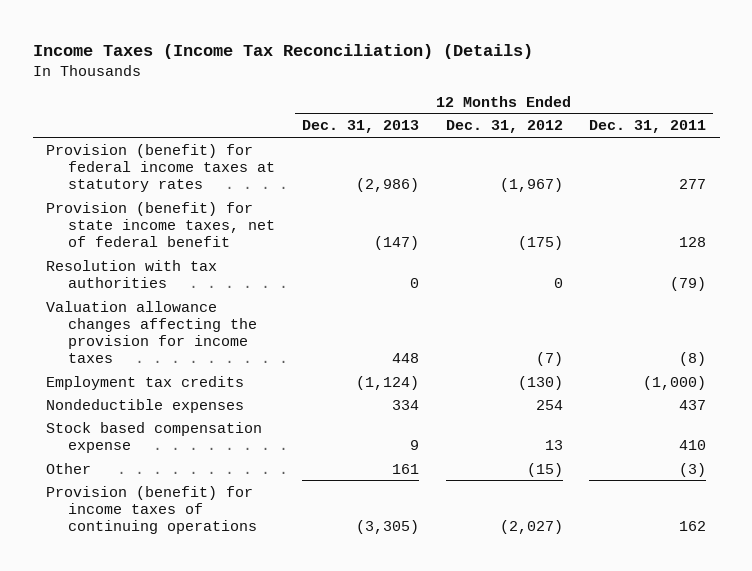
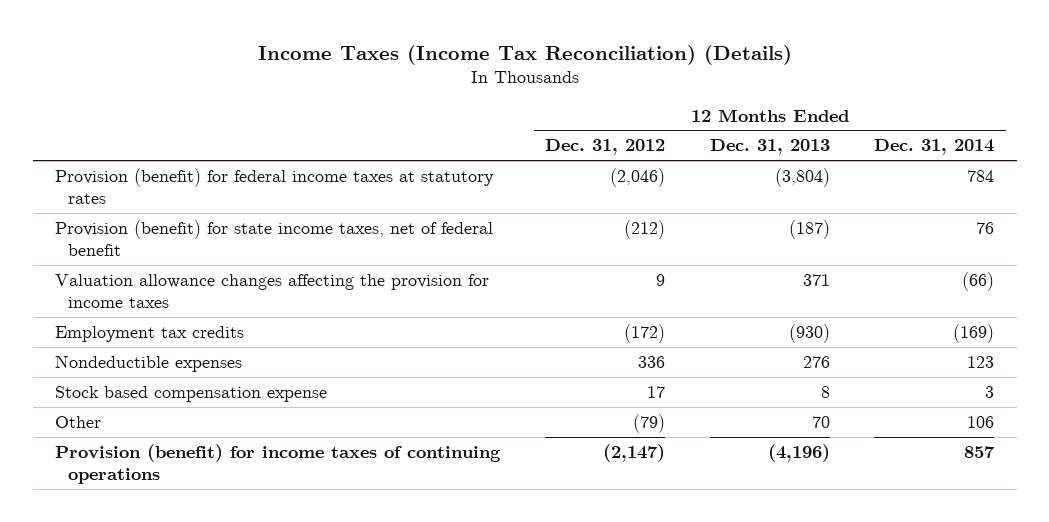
- | 12 Months Ended Dec. 31, 2013 | 12 Months Ended Dec. 31, 2012 | 12 Months Ended Dec. 31, 2011
+ | 12 Months Ended Dec. 31, 2012 | 12 Months Ended Dec. 31, 2013 | 12 Months Ended Dec. 31, 2014
- Provision (benefit) for federal income taxes at statutory rates | (2,986) | (1,967) | 277
- Provision (benefit) for state income taxes, net of federal benefit | (147) | (175) | 128
- Resolution with tax authorities | 0 | 0 | (79)
- Valuation allowance changes affecting the provision for income taxes | 448 | (7) | (8)
- Employment tax credits | (1,124) | (130) | (1,000)
- Nondeductible expenses | 334 | 254 | 437
- Stock based compensation expense | 9 | 13 | 410
- Other | 161 | (15) | (3)
- Provision (benefit) for income taxes of continuing operations | (3,305) | (2,027) | 162
+ Provision (benefit) for federal income taxes at statutory rates | (2,046) | (3,804) | 784
+ Provision (benefit) for state income taxes, net of federal benefit | (212) | (187) | 76
+ Valuation allowance changes affecting the provision for income taxes | 9 | 371 | (66)
+ Employment tax credits | (172) | (930) | (169)
+ Nondeductible expenses | 336 | 276 | 123
+ Stock based compensation expense | 17 | 8 | 3
+ Other | (79) | 70 | 106
+ Provision (benefit) for income taxes of continuing operations | (2,147) | (4,196) | 857

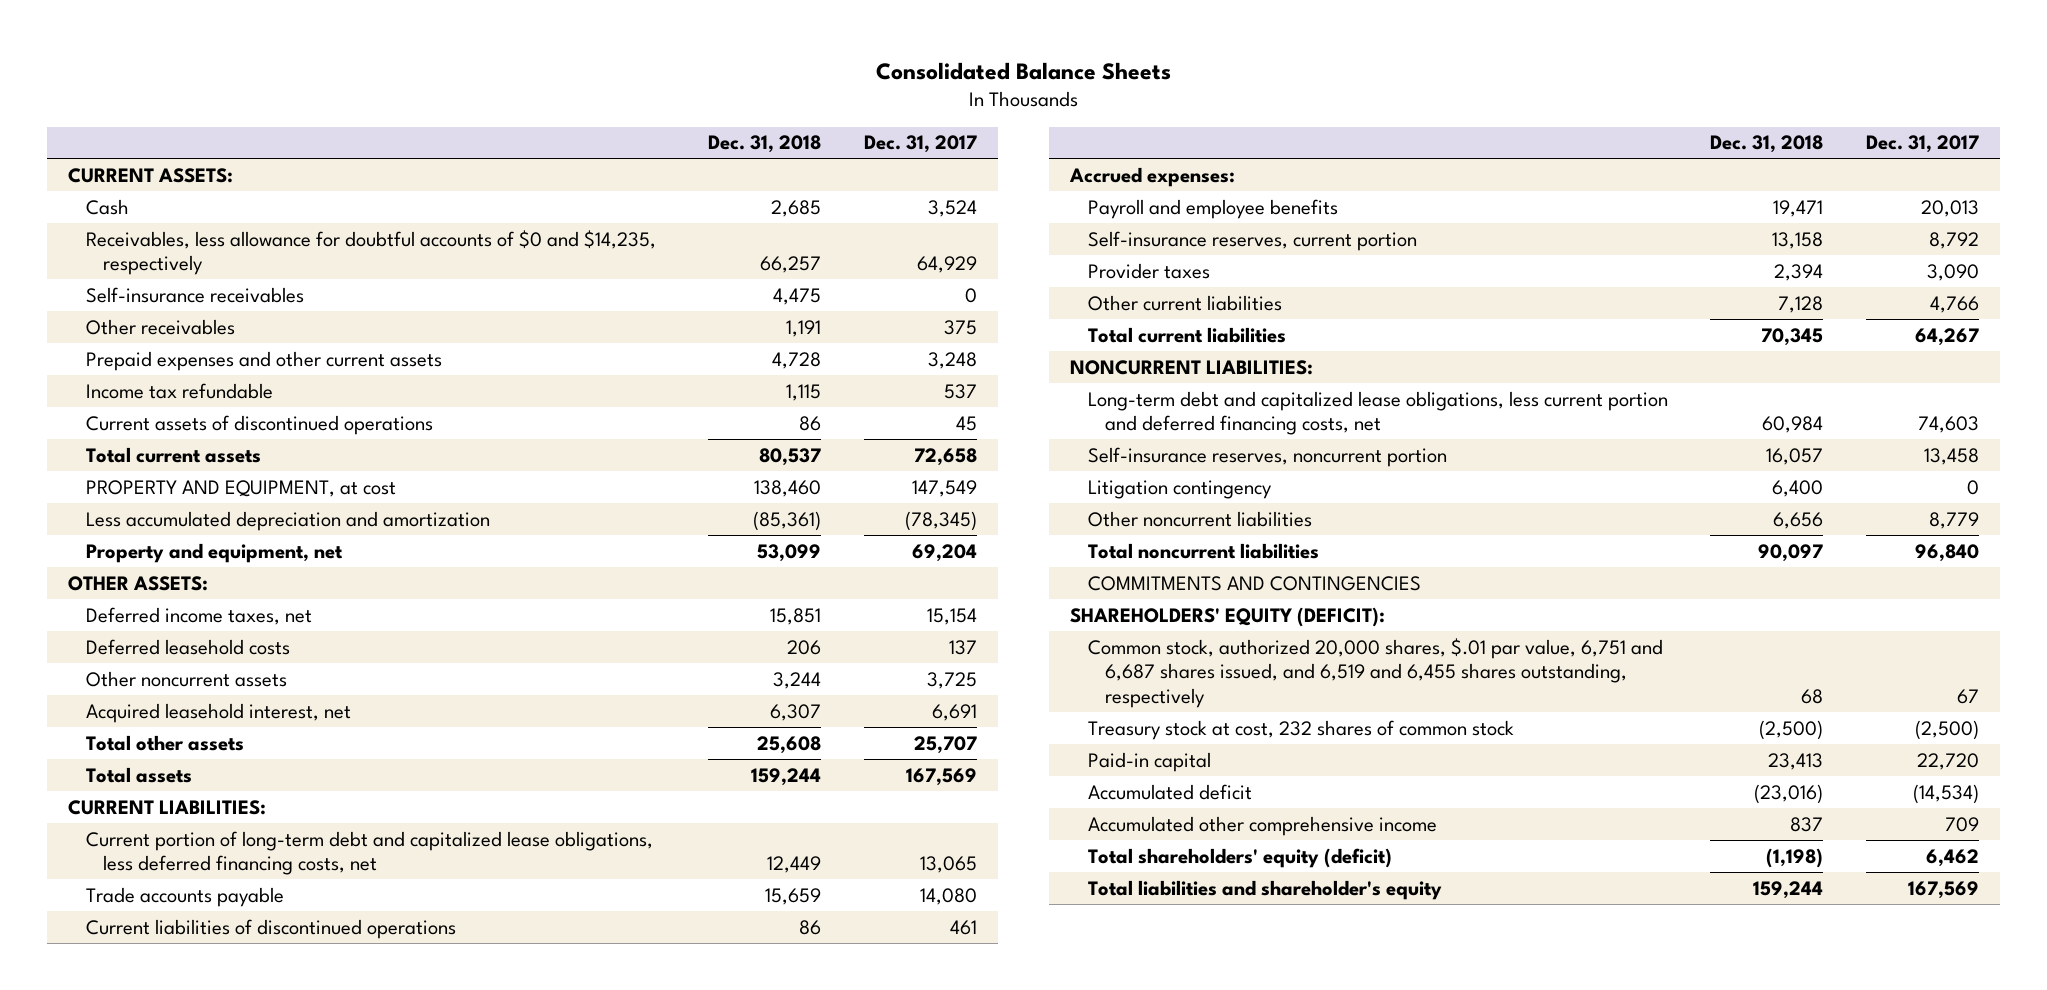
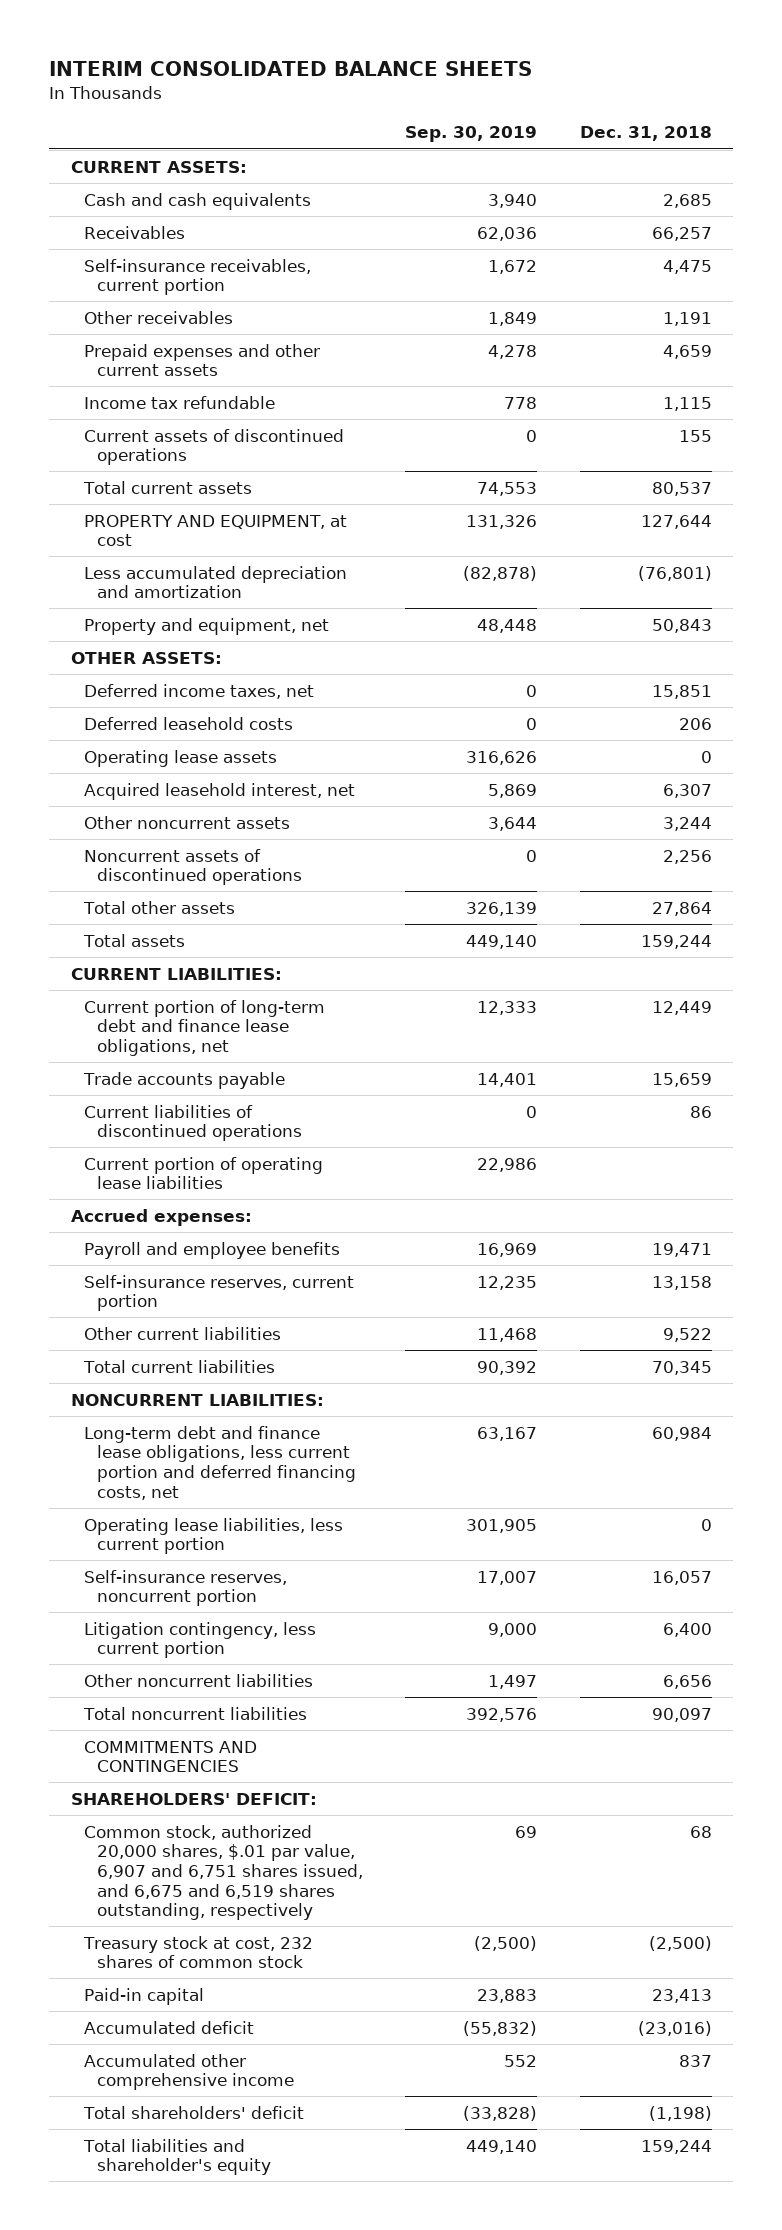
- Consolidated Balance Sheets
+ INTERIM CONSOLIDATED BALANCE SHEETS
- | Dec. 31, 2018 | Dec. 31, 2017
+ | Sep. 30, 2019 | Dec. 31, 2018
- Cash | 2,685 | 3,524
- Receivables, less allowance for doubtful accounts of $0 and $14,235, respectively | 66,257 | 64,929
- Self-insurance receivables | 4,475 | 0
+ Cash and cash equivalents | 3,940 | 2,685
+ Receivables | 62,036 | 66,257
+ Self-insurance receivables, current portion | 1,672 | 4,475
- Prepaid expenses and other current assets | 4,728 | 3,248
+ Prepaid expenses and other current assets | 4,278 | 4,659
- Current assets of discontinued operations | 86 | 45
+ Current assets of discontinued operations | 0 | 155
- PROPERTY AND EQUIPMENT, at cost | 138,460 | 147,549
- Less accumulated depreciation and amortization | (85,361) | (78,345)
- Property and equipment, net | 53,099 | 69,204
+ PROPERTY AND EQUIPMENT, at cost | 131,326 | 127,644
+ Less accumulated depreciation and amortization | (82,878) | (76,801)
+ Property and equipment, net | 48,448 | 50,843
+ Operating lease assets | 316,626 | 0
- Total other assets | 25,608 | 25,707
moved down: Other noncurrent assets | 3,644 | 3,244
+ Noncurrent assets of discontinued operations | 0 | 2,256
+ Total other assets | 326,139 | 27,864
- Current portion of long-term debt and capitalized lease obligations, less deferred financing costs, net | 12,449 | 13,065
+ Current portion of long-term debt and finance lease obligations, net | 12,333 | 12,449
+ Current portion of operating lease liabilities | 22,986 |
- Provider taxes | 2,394 | 3,090
- Other current liabilities | 7,128 | 4,766
+ Other current liabilities | 11,468 | 9,522
- Long-term debt and capitalized lease obligations, less current portion and deferred financing costs, net | 60,984 | 74,603
+ Long-term debt and finance lease obligations, less current portion and deferred financing costs, net | 63,167 | 60,984
+ Operating lease liabilities, less current portion | 301,905 | 0
- Litigation contingency | 6,400 | 0
+ Litigation contingency, less current portion | 9,000 | 6,400
- SHAREHOLDERS' EQUITY (DEFICIT):
- Common stock, authorized 20,000 shares, $.01 par value, 6,751 and 6,687 shares issued, and 6,519 and 6,455 shares outstanding, respectively | 68 | 67
+ SHAREHOLDERS' DEFICIT:
+ Common stock, authorized 20,000 shares, $.01 par value, 6,907 and 6,751 shares issued, and 6,675 and 6,519 shares outstanding, respectively | 69 | 68
- Total shareholders' equity (deficit) | (1,198) | 6,462
+ Total shareholders' deficit | (33,828) | (1,198)

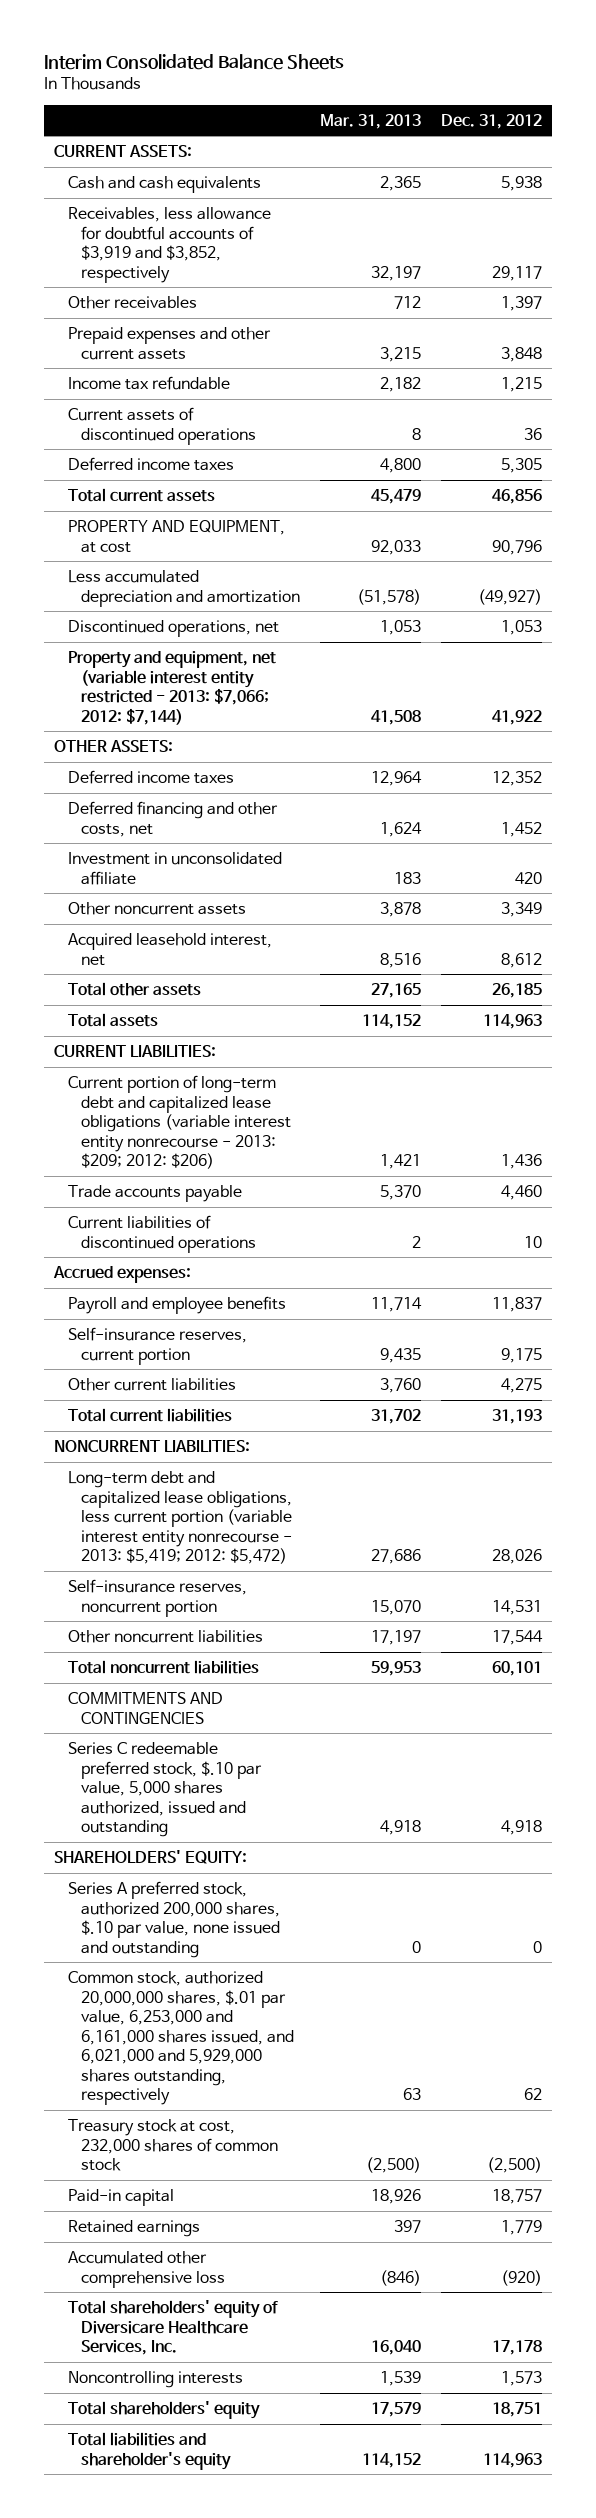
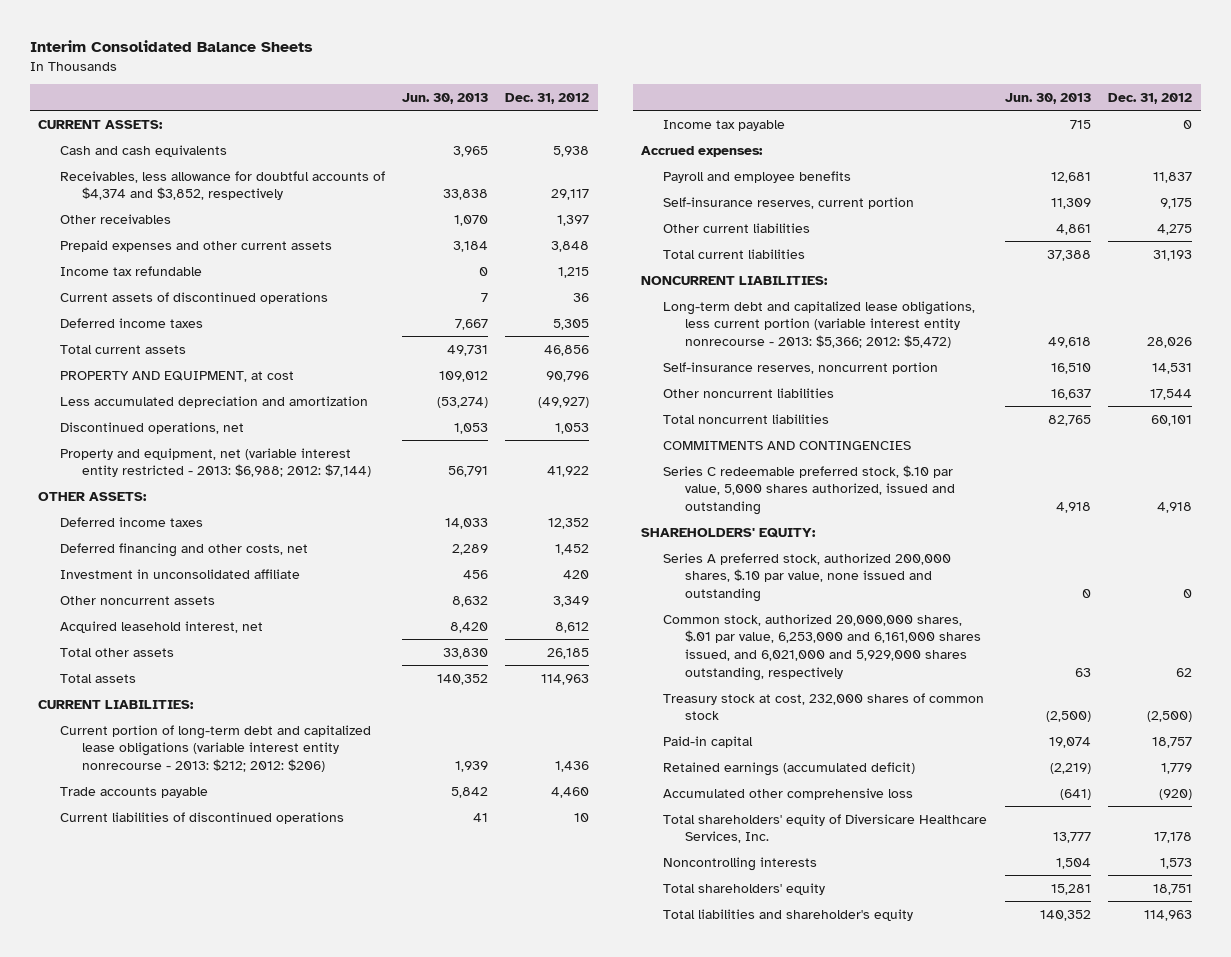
- | Mar. 31, 2013 | Dec. 31, 2012
+ | Jun. 30, 2013 | Dec. 31, 2012
- Receivables, less allowance for doubtful accounts of $3,919 and $3,852, respectively | 32,197 | 29,117
+ Receivables, less allowance for doubtful accounts of $4,374 and $3,852, respectively | 33,838 | 29,117
- Property and equipment, net (variable interest entity restricted - 2013: $7,066; 2012: $7,144) | 41,508 | 41,922
+ Property and equipment, net (variable interest entity restricted - 2013: $6,988; 2012: $7,144) | 56,791 | 41,922
- Current portion of long-term debt and capitalized lease obligations (variable interest entity nonrecourse - 2013: $209; 2012: $206) | 1,421 | 1,436
+ Current portion of long-term debt and capitalized lease obligations (variable interest entity nonrecourse - 2013: $212; 2012: $206) | 1,939 | 1,436
+ Income tax payable | 715 | 0
- Long-term debt and capitalized lease obligations, less current portion (variable interest entity nonrecourse - 2013: $5,419; 2012: $5,472) | 27,686 | 28,026
+ Long-term debt and capitalized lease obligations, less current portion (variable interest entity nonrecourse - 2013: $5,366; 2012: $5,472) | 49,618 | 28,026
- Retained earnings | 397 | 1,779
+ Retained earnings (accumulated deficit) | (2,219) | 1,779

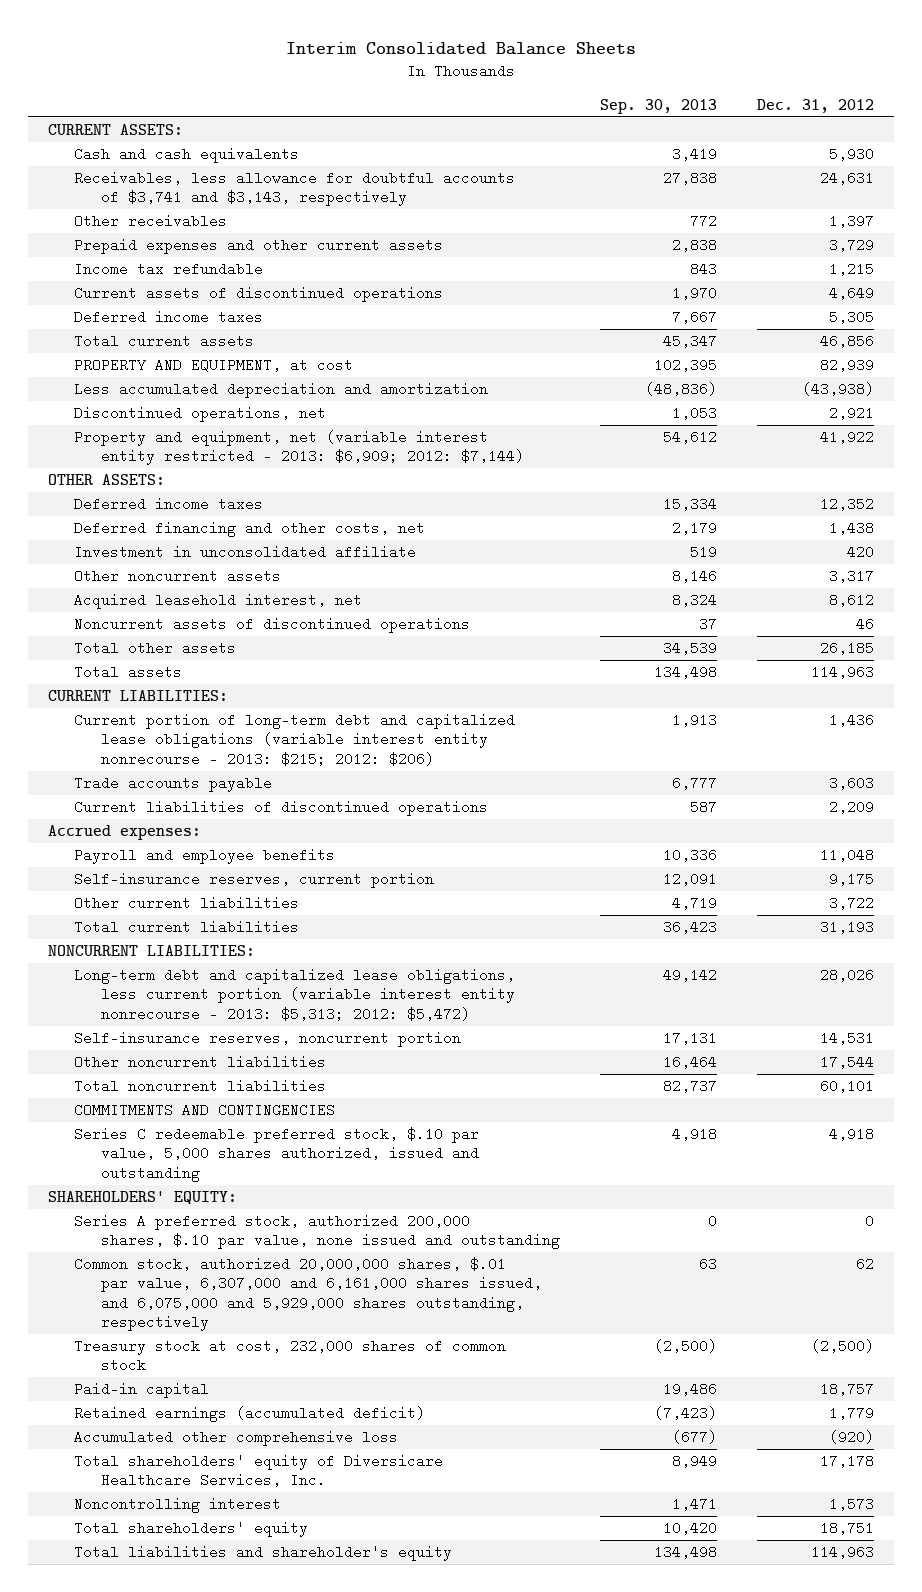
- | Jun. 30, 2013 | Dec. 31, 2012
+ | Sep. 30, 2013 | Dec. 31, 2012
- Cash and cash equivalents | 3,965 | 5,938
- Receivables, less allowance for doubtful accounts of $4,374 and $3,852, respectively | 33,838 | 29,117
+ Cash and cash equivalents | 3,419 | 5,930
+ Receivables, less allowance for doubtful accounts of $3,741 and $3,143, respectively | 27,838 | 24,631
- Prepaid expenses and other current assets | 3,184 | 3,848
+ Prepaid expenses and other current assets | 2,838 | 3,729
- Current assets of discontinued operations | 7 | 36
+ Current assets of discontinued operations | 1,970 | 4,649
- PROPERTY AND EQUIPMENT, at cost | 109,012 | 90,796
- Less accumulated depreciation and amortization | (53,274) | (49,927)
- Discontinued operations, net | 1,053 | 1,053
- Property and equipment, net (variable interest entity restricted - 2013: $6,988; 2012: $7,144) | 56,791 | 41,922
+ PROPERTY AND EQUIPMENT, at cost | 102,395 | 82,939
+ Less accumulated depreciation and amortization | (48,836) | (43,938)
+ Discontinued operations, net | 1,053 | 2,921
+ Property and equipment, net (variable interest entity restricted - 2013: $6,909; 2012: $7,144) | 54,612 | 41,922
- Deferred financing and other costs, net | 2,289 | 1,452
+ Deferred financing and other costs, net | 2,179 | 1,438
- Other noncurrent assets | 8,632 | 3,349
+ Other noncurrent assets | 8,146 | 3,317
+ Noncurrent assets of discontinued operations | 37 | 46
- Current portion of long-term debt and capitalized lease obligations (variable interest entity nonrecourse - 2013: $212; 2012: $206) | 1,939 | 1,436
- Trade accounts payable | 5,842 | 4,460
- Current liabilities of discontinued operations | 41 | 10
- Income tax payable | 715 | 0
+ Current portion of long-term debt and capitalized lease obligations (variable interest entity nonrecourse - 2013: $215; 2012: $206) | 1,913 | 1,436
+ Trade accounts payable | 6,777 | 3,603
+ Current liabilities of discontinued operations | 587 | 2,209
- Payroll and employee benefits | 12,681 | 11,837
+ Payroll and employee benefits | 10,336 | 11,048
- Other current liabilities | 4,861 | 4,275
+ Other current liabilities | 4,719 | 3,722
- Long-term debt and capitalized lease obligations, less current portion (variable interest entity nonrecourse - 2013: $5,366; 2012: $5,472) | 49,618 | 28,026
+ Long-term debt and capitalized lease obligations, less current portion (variable interest entity nonrecourse - 2013: $5,313; 2012: $5,472) | 49,142 | 28,026
- Common stock, authorized 20,000,000 shares, $.01 par value, 6,253,000 and 6,161,000 shares issued, and 6,021,000 and 5,929,000 shares outstanding, respectively | 63 | 62
+ Common stock, authorized 20,000,000 shares, $.01 par value, 6,307,000 and 6,161,000 shares issued, and 6,075,000 and 5,929,000 shares outstanding, respectively | 63 | 62
- Noncontrolling interests | 1,504 | 1,573
+ Noncontrolling interest | 1,471 | 1,573

